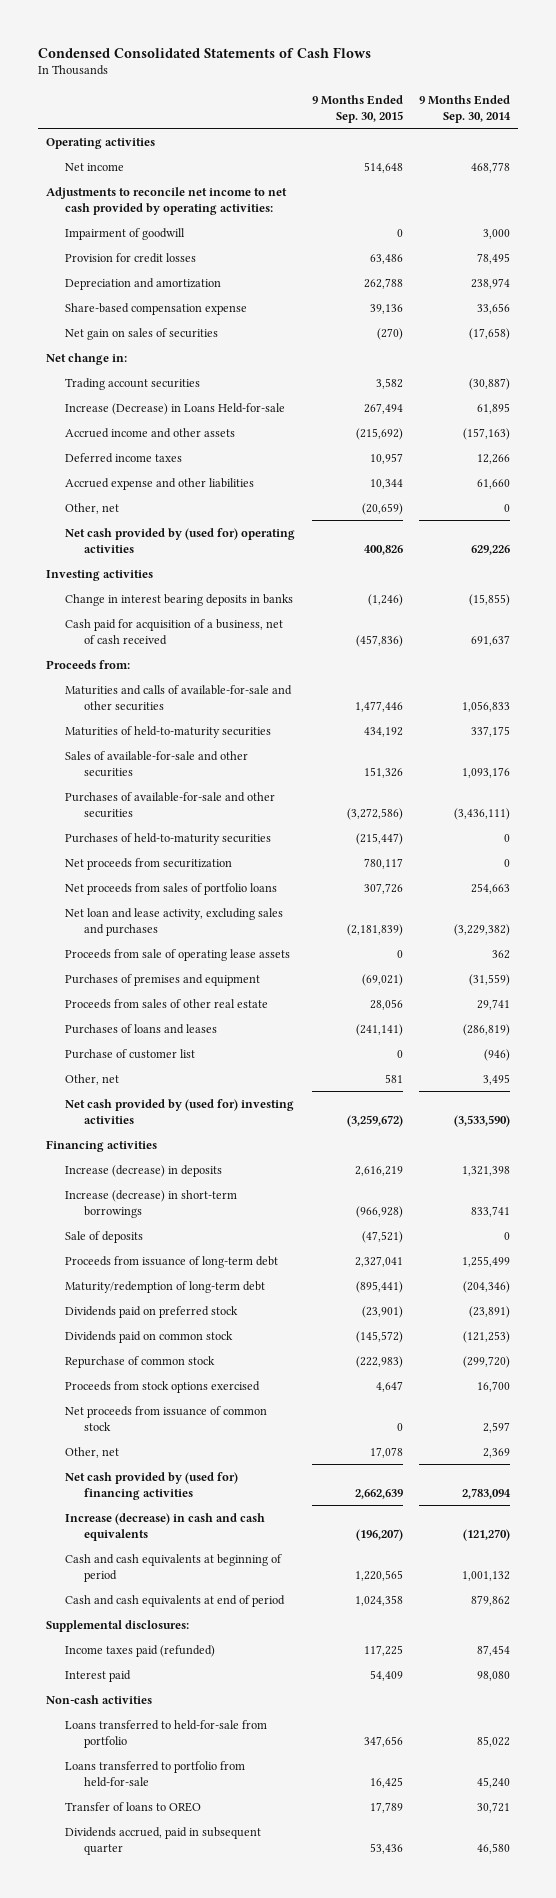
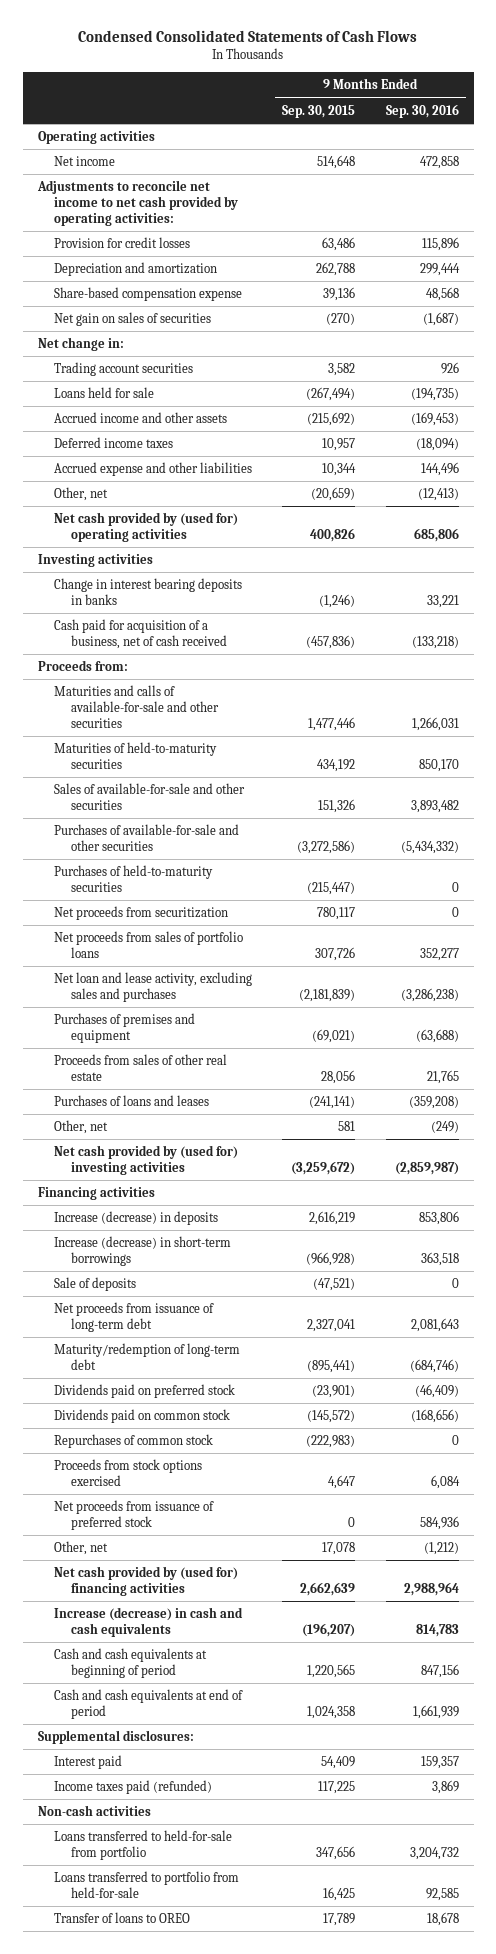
- | 9 Months Ended Sep. 30, 2015 | 9 Months Ended Sep. 30, 2014
+ | 9 Months Ended Sep. 30, 2015 | 9 Months Ended Sep. 30, 2016
- Impairment of goodwill | 0 | 3,000
- Increase (Decrease) in Loans Held-for-sale | 267,494 | 61,895
+ Loans held for sale | (267,494) | (194,735)
- Proceeds from sale of operating lease assets | 0 | 362
- Purchase of customer list | 0 | (946)
- Proceeds from issuance of long-term debt | 2,327,041 | 1,255,499
+ Net proceeds from issuance of long-term debt | 2,327,041 | 2,081,643
- Repurchase of common stock | (222,983) | (299,720)
+ Repurchases of common stock | (222,983) | 0
- Net proceeds from issuance of common stock | 0 | 2,597
+ Net proceeds from issuance of preferred stock | 0 | 584,936
moved down: Income taxes paid (refunded) | 117,225 | 3,869
- Dividends accrued, paid in subsequent quarter | 53,436 | 46,580

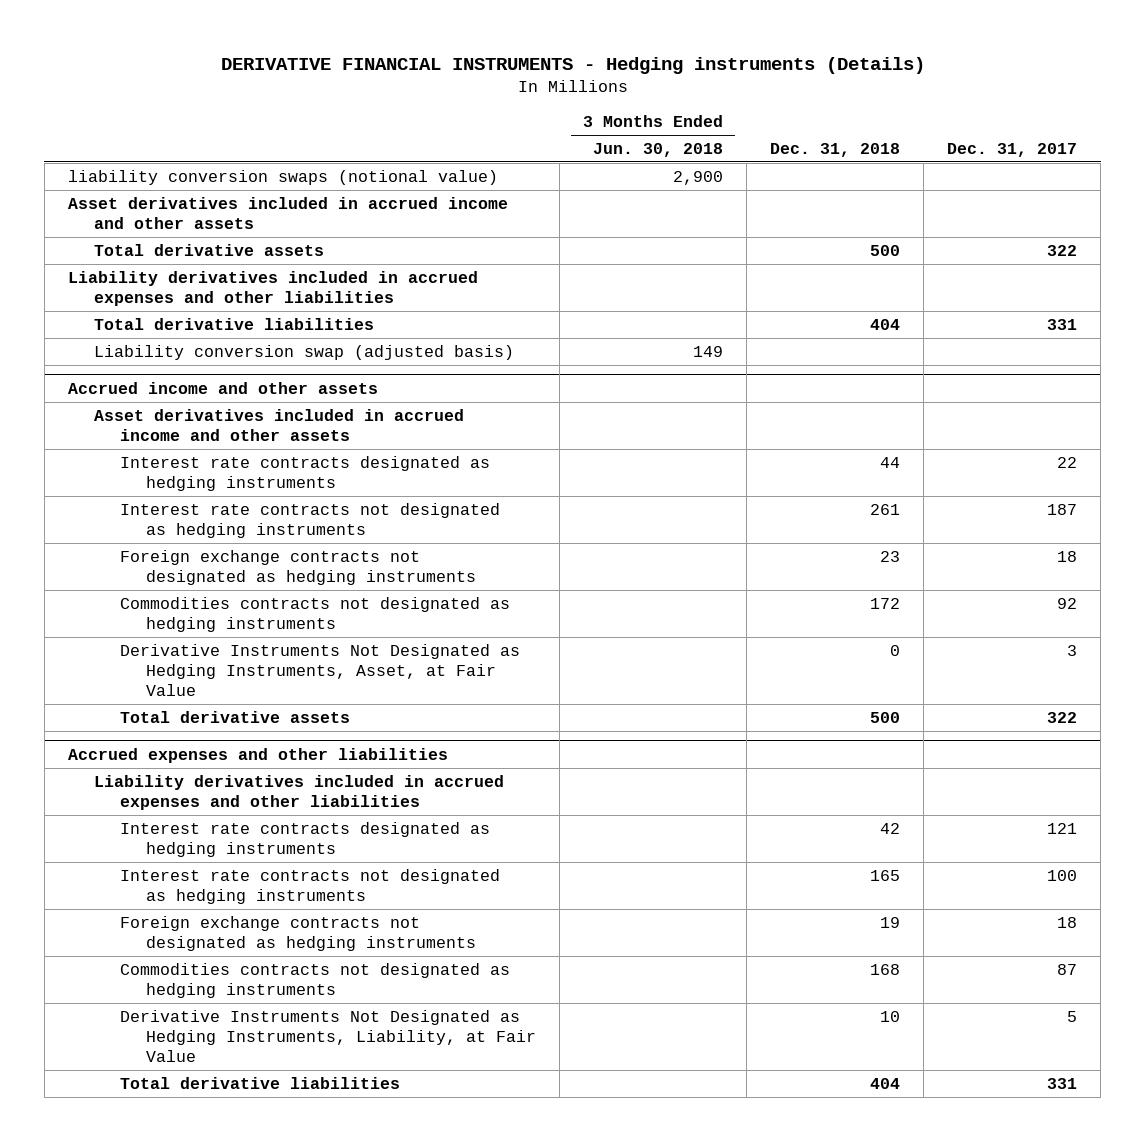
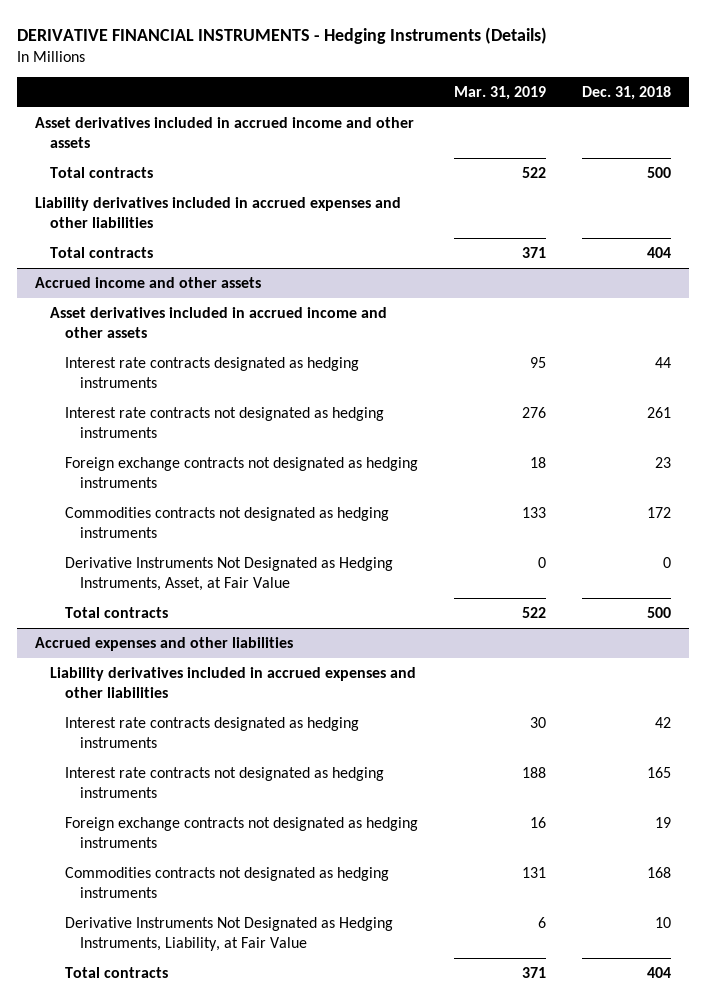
- DERIVATIVE FINANCIAL INSTRUMENTS - Hedging instruments (Details)
+ DERIVATIVE FINANCIAL INSTRUMENTS - Hedging Instruments (Details)
- | 3 Months Ended Jun. 30, 2018 | Dec. 31, 2018 | Dec. 31, 2017
+ | Mar. 31, 2019 | Dec. 31, 2018
- liability conversion swaps (notional value) | 2,900 | |
- Total derivative assets | | 500 | 322
+ Total contracts | 522 | 500
- Total derivative liabilities | | 404 | 331
- Liability conversion swap (adjusted basis) | 149 | |
+ Total contracts | 371 | 404
@ Accrued income and other assets
- Total derivative assets | | 500 | 322
+ Total contracts | 522 | 500
@ Accrued expenses and other liabilities
- Total derivative liabilities | | 404 | 331
+ Total contracts | 371 | 404

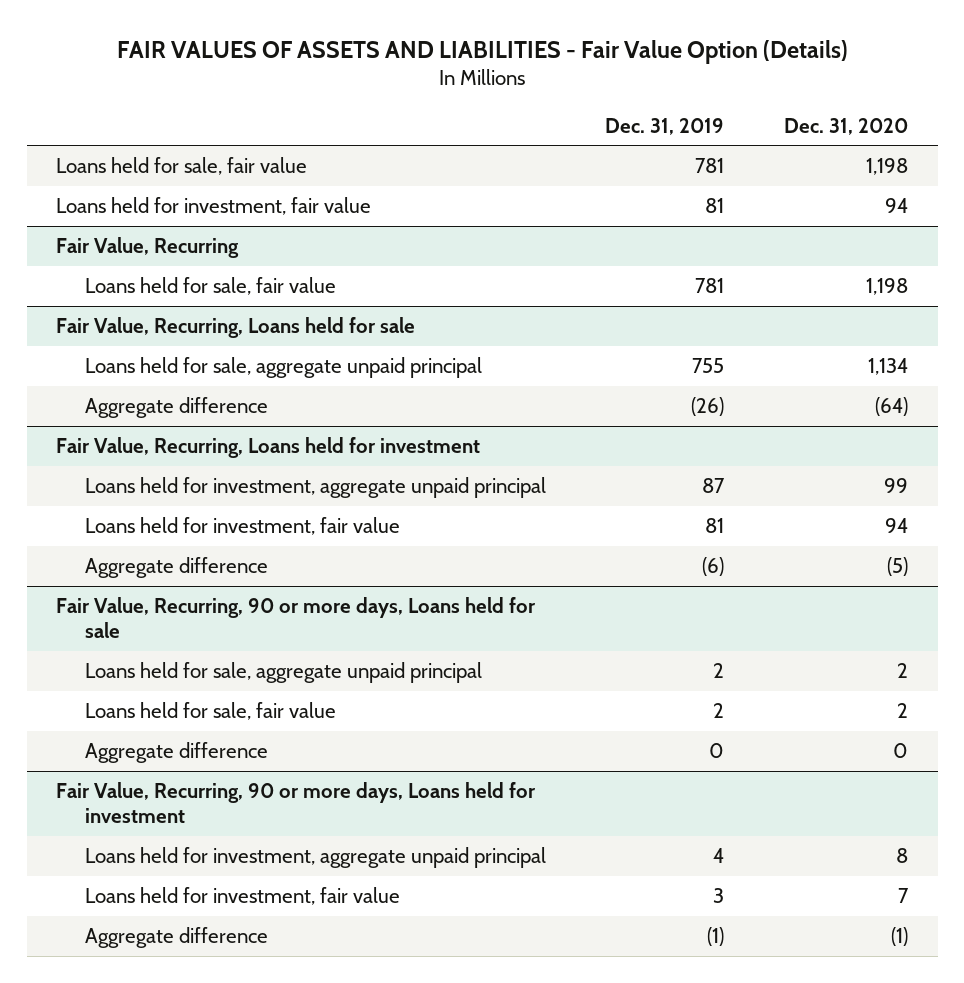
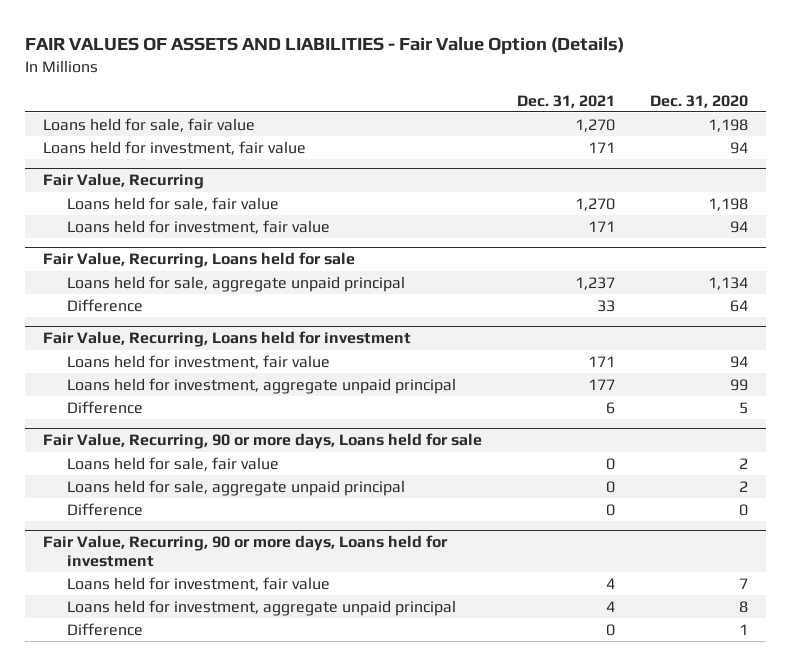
- | Dec. 31, 2019 | Dec. 31, 2020
+ | Dec. 31, 2021 | Dec. 31, 2020
@ Fair Value, Recurring
+ Loans held for investment, fair value | 171 | 94
@ Fair Value, Recurring, Loans held for sale
- Aggregate difference | (26) | (64)
+ Difference | 33 | 64
@ Fair Value, Recurring, Loans held for investment
- Aggregate difference | (6) | (5)
moved down: Loans held for investment, aggregate unpaid principal | 177 | 99
+ Difference | 6 | 5
@ Fair Value, Recurring, 90 or more days, Loans held for sale
- Aggregate difference | 0 | 0
moved down: Loans held for sale, aggregate unpaid principal | 0 | 2
+ Difference | 0 | 0
@ Fair Value, Recurring, 90 or more days, Loans held for investment
- Aggregate difference | (1) | (1)
moved down: Loans held for investment, aggregate unpaid principal | 4 | 8
+ Difference | 0 | 1

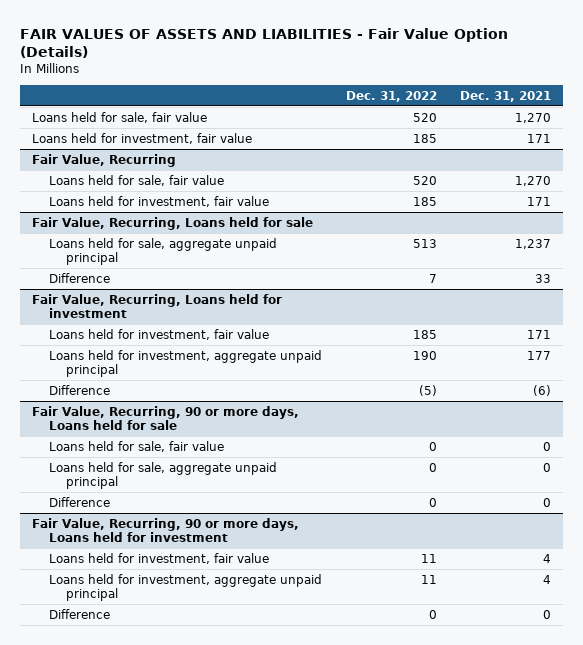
- | Dec. 31, 2021 | Dec. 31, 2020
+ | Dec. 31, 2022 | Dec. 31, 2021
@ Fair Value, Recurring, Loans held for investment
- Difference | 6 | 5
+ Difference | (5) | (6)

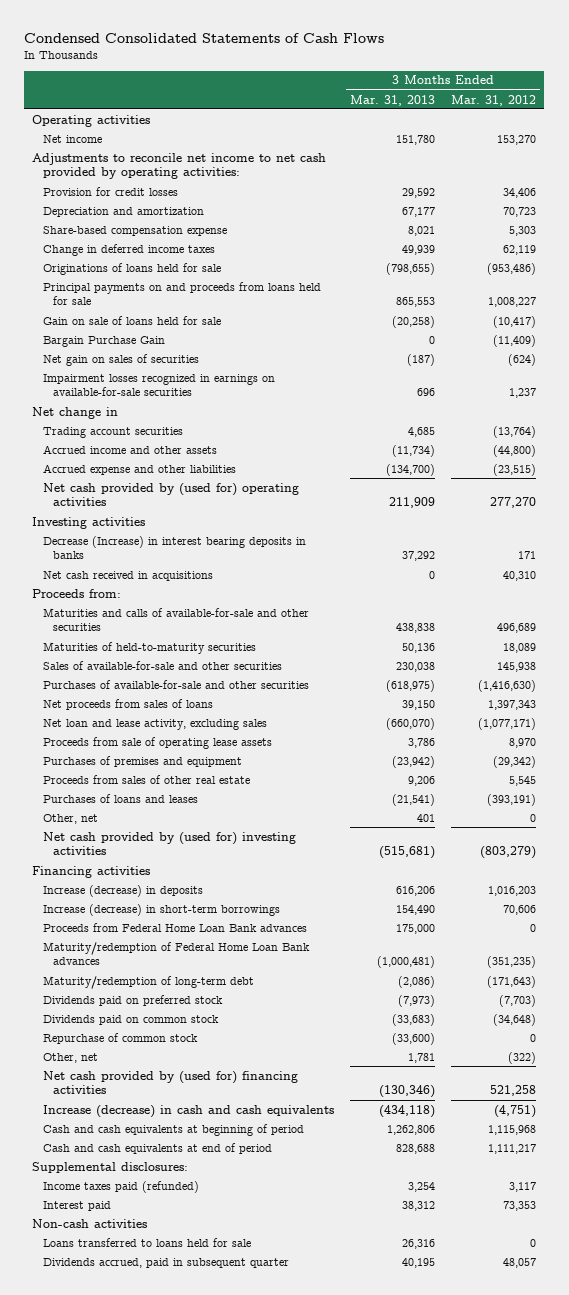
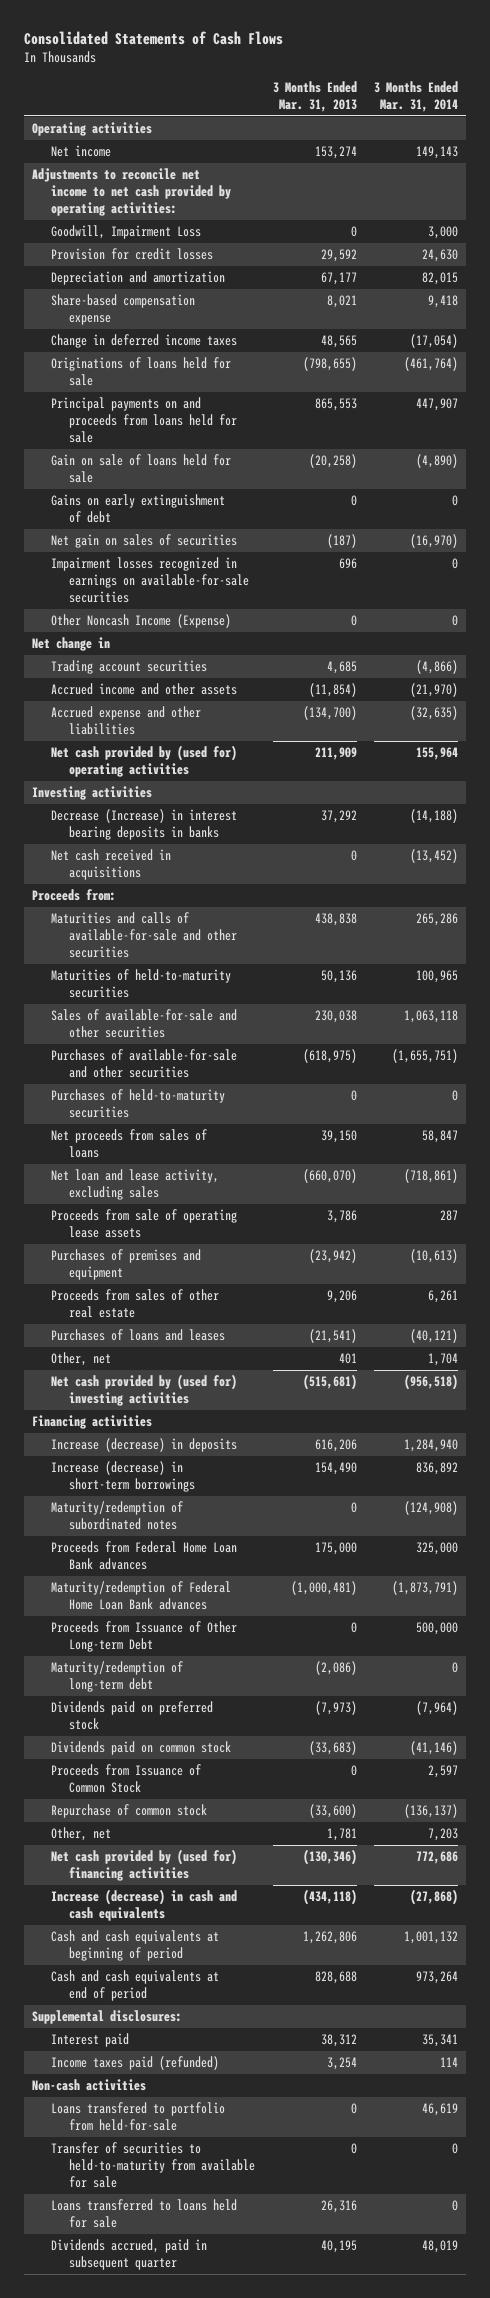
- Condensed Consolidated Statements of Cash Flows
+ Consolidated Statements of Cash Flows
- | 3 Months Ended Mar. 31, 2013 | 3 Months Ended Mar. 31, 2012
+ | 3 Months Ended Mar. 31, 2013 | 3 Months Ended Mar. 31, 2014
- Net income | 151,780 | 153,270
+ Net income | 153,274 | 149,143
+ Goodwill, Impairment Loss | 0 | 3,000
- Change in deferred income taxes | 49,939 | 62,119
+ Change in deferred income taxes | 48,565 | (17,054)
- Bargain Purchase Gain | 0 | (11,409)
+ Gains on early extinguishment of debt | 0 | 0
+ Other Noncash Income (Expense) | 0 | 0
- Accrued income and other assets | (11,734) | (44,800)
+ Accrued income and other assets | (11,854) | (21,970)
+ Purchases of held-to-maturity securities | 0 | 0
+ Maturity/redemption of subordinated notes | 0 | (124,908)
+ Proceeds from Issuance of Other Long-term Debt | 0 | 500,000
+ Proceeds from Issuance of Common Stock | 0 | 2,597
moved down: Income taxes paid (refunded) | 3,254 | 114
+ Loans transfered to portfolio from held-for-sale | 0 | 46,619
+ Transfer of securities to held-to-maturity from available for sale | 0 | 0

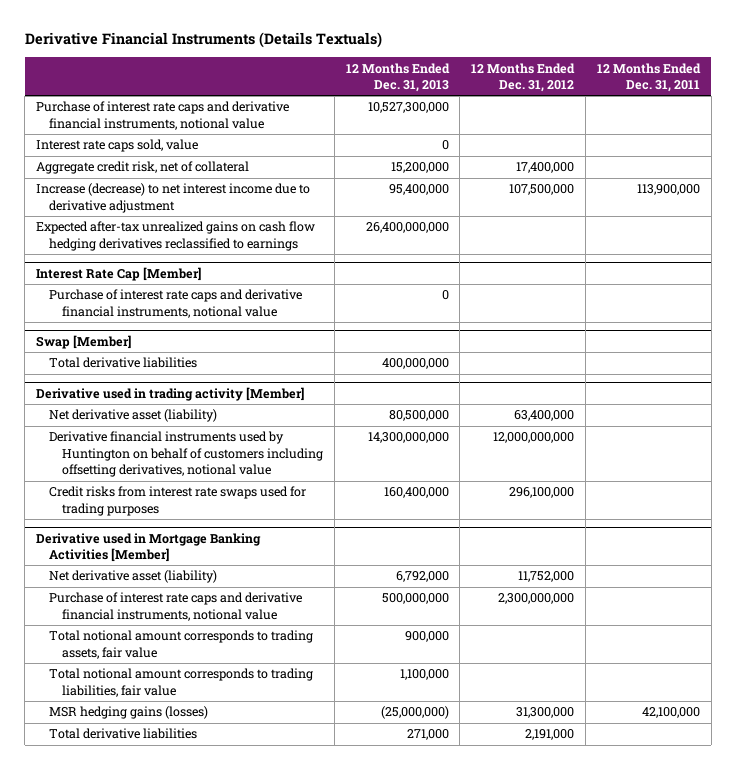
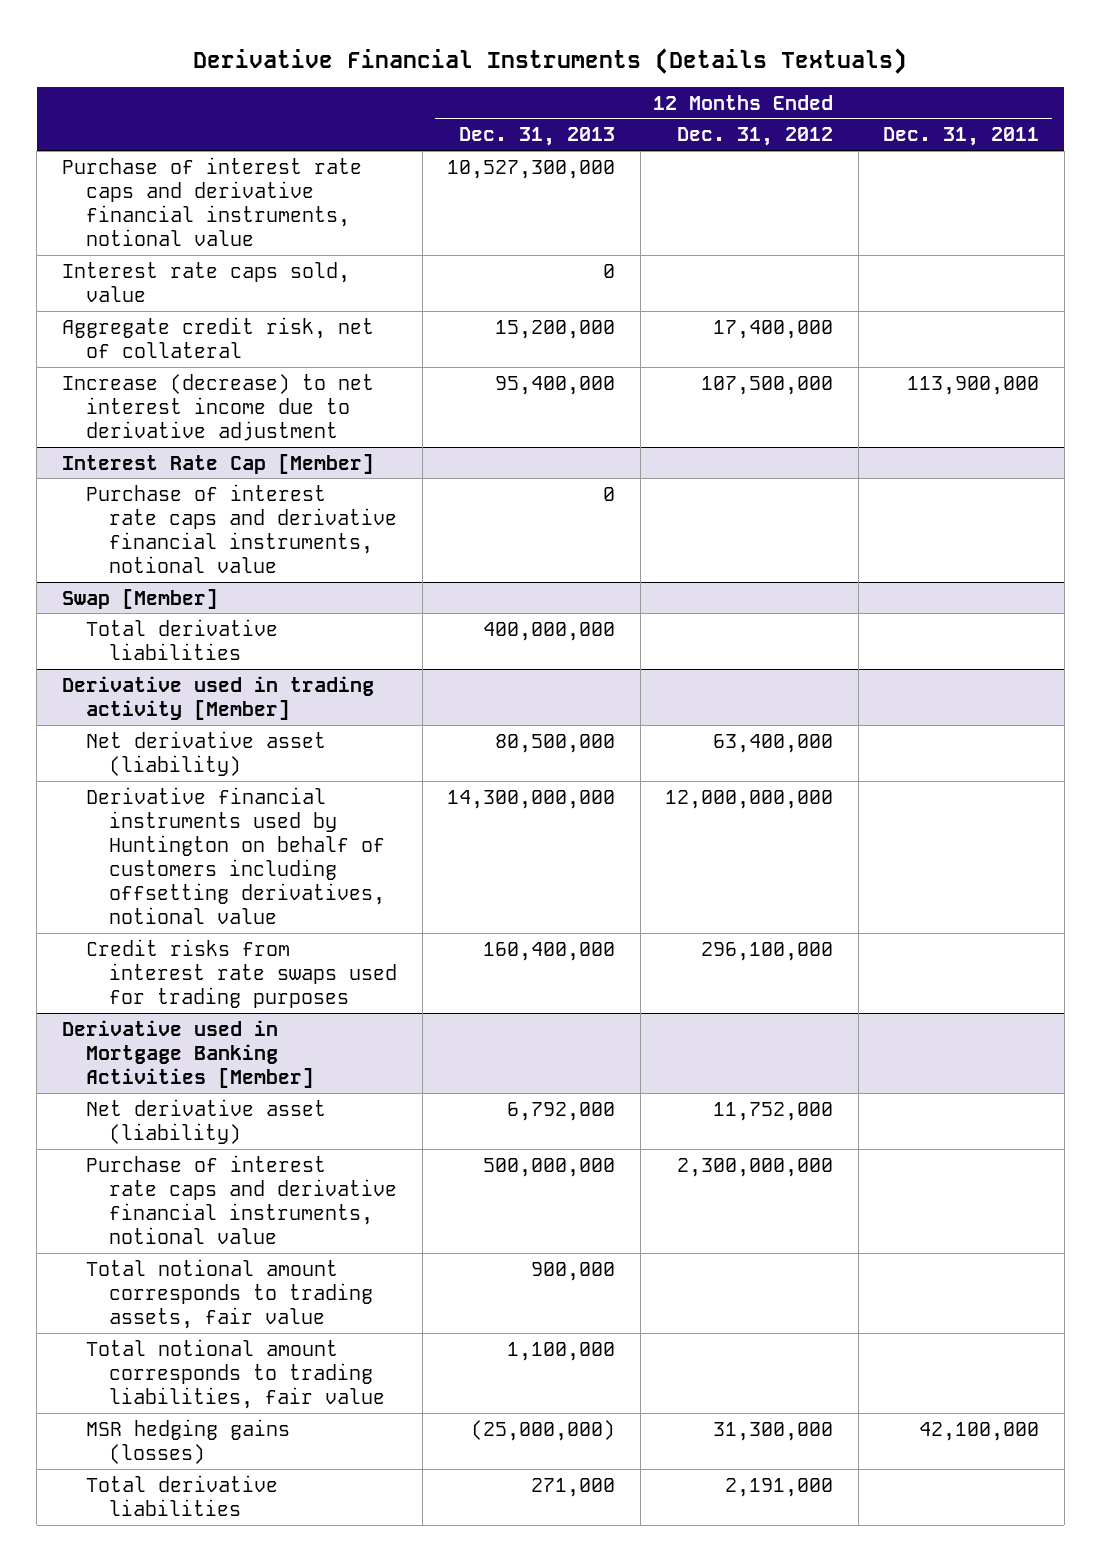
- Expected after-tax unrealized gains on cash flow hedging derivatives reclassified to earnings | 26,400,000,000 | |

